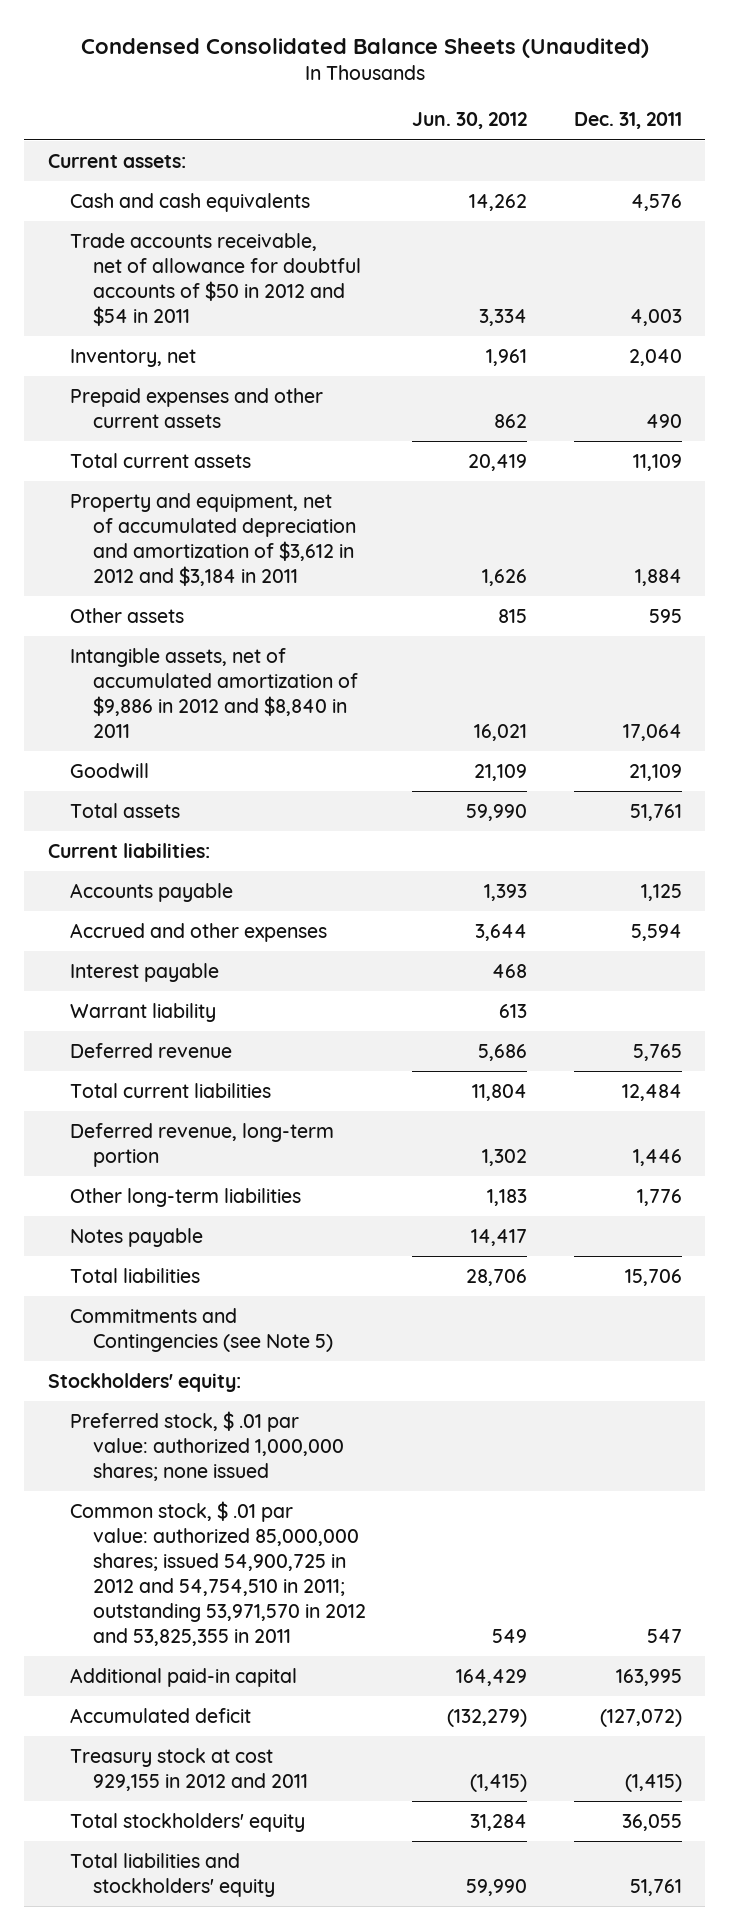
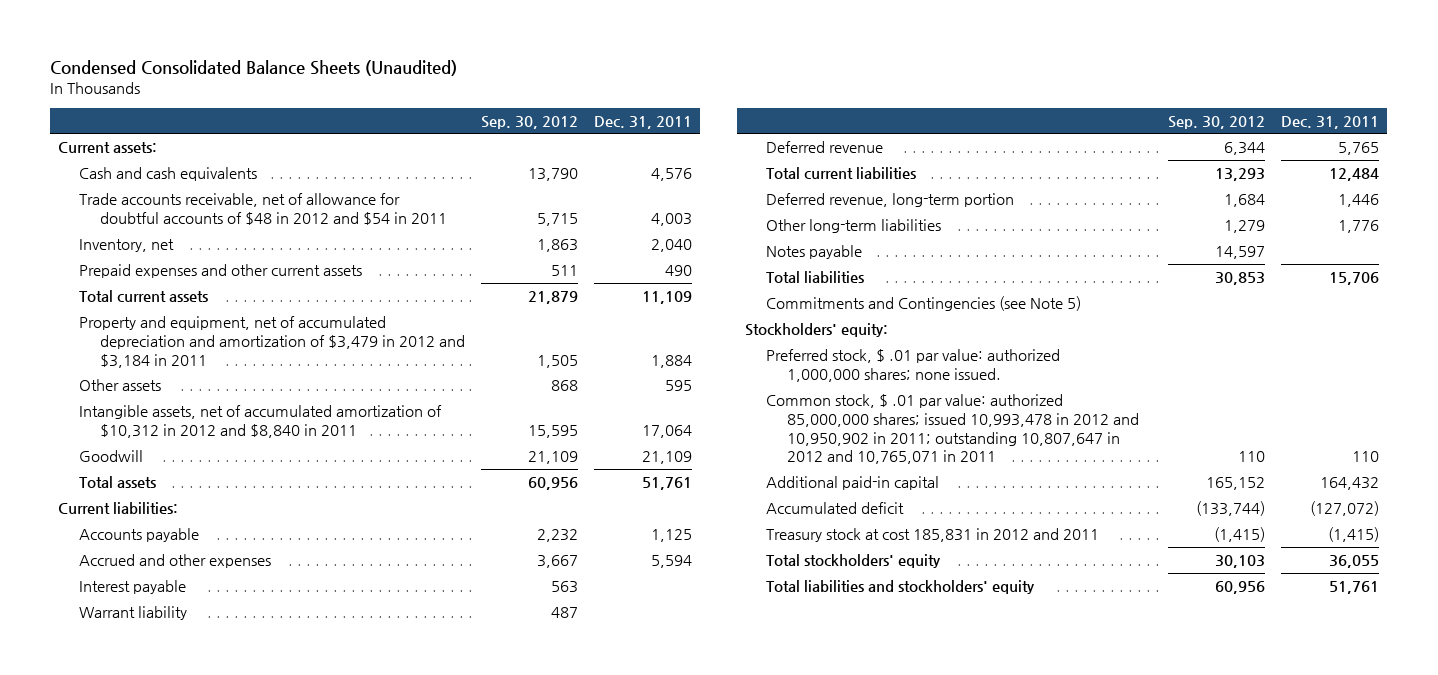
- | Jun. 30, 2012 | Dec. 31, 2011
+ | Sep. 30, 2012 | Dec. 31, 2011
- Trade accounts receivable, net of allowance for doubtful accounts of $50 in 2012 and $54 in 2011 | 3,334 | 4,003
+ Trade accounts receivable, net of allowance for doubtful accounts of $48 in 2012 and $54 in 2011 | 5,715 | 4,003
- Property and equipment, net of accumulated depreciation and amortization of $3,612 in 2012 and $3,184 in 2011 | 1,626 | 1,884
+ Property and equipment, net of accumulated depreciation and amortization of $3,479 in 2012 and $3,184 in 2011 | 1,505 | 1,884
- Intangible assets, net of accumulated amortization of $9,886 in 2012 and $8,840 in 2011 | 16,021 | 17,064
+ Intangible assets, net of accumulated amortization of $10,312 in 2012 and $8,840 in 2011 | 15,595 | 17,064
- Preferred stock, $ .01 par value: authorized 1,000,000 shares; none issued
- Common stock, $ .01 par value: authorized 85,000,000 shares; issued 54,900,725 in 2012 and 54,754,510 in 2011; outstanding 53,971,570 in 2012 and 53,825,355 in 2011 | 549 | 547
- Additional paid-in capital | 164,429 | 163,995
+ Preferred stock, $ .01 par value: authorized 1,000,000 shares; none issued.
+ Common stock, $ .01 par value: authorized 85,000,000 shares; issued 10,993,478 in 2012 and 10,950,902 in 2011; outstanding 10,807,647 in 2012 and 10,765,071 in 2011 | 110 | 110
+ Additional paid-in capital | 165,152 | 164,432
- Treasury stock at cost 929,155 in 2012 and 2011 | (1,415) | (1,415)
+ Treasury stock at cost 185,831 in 2012 and 2011 | (1,415) | (1,415)

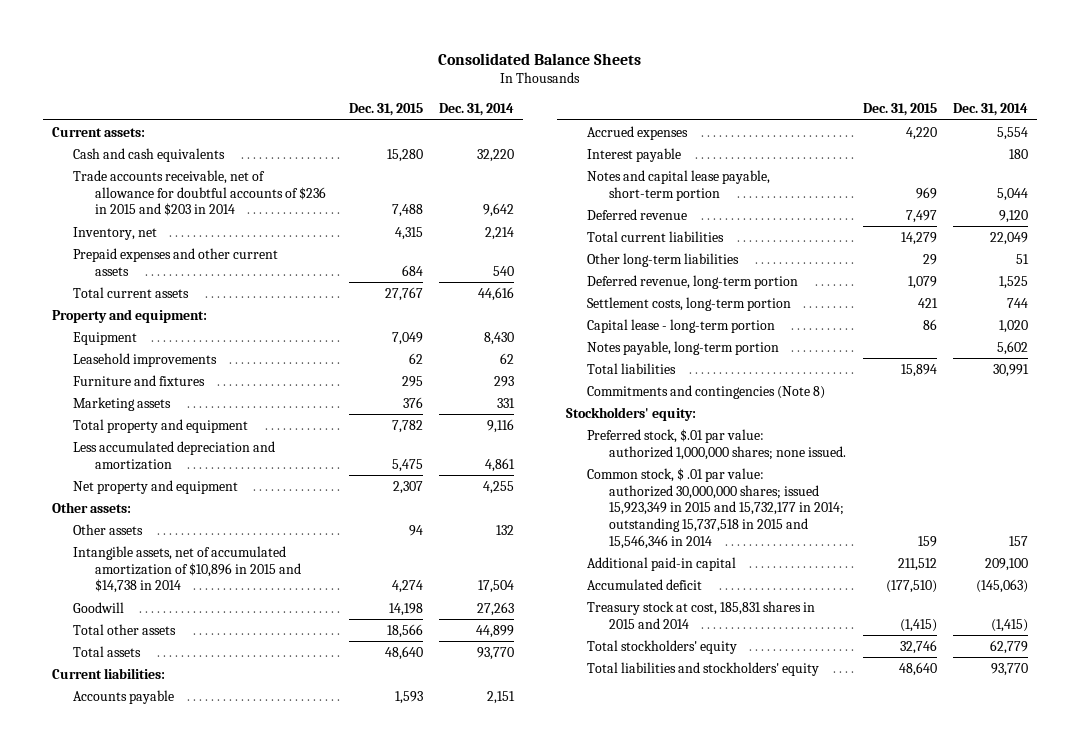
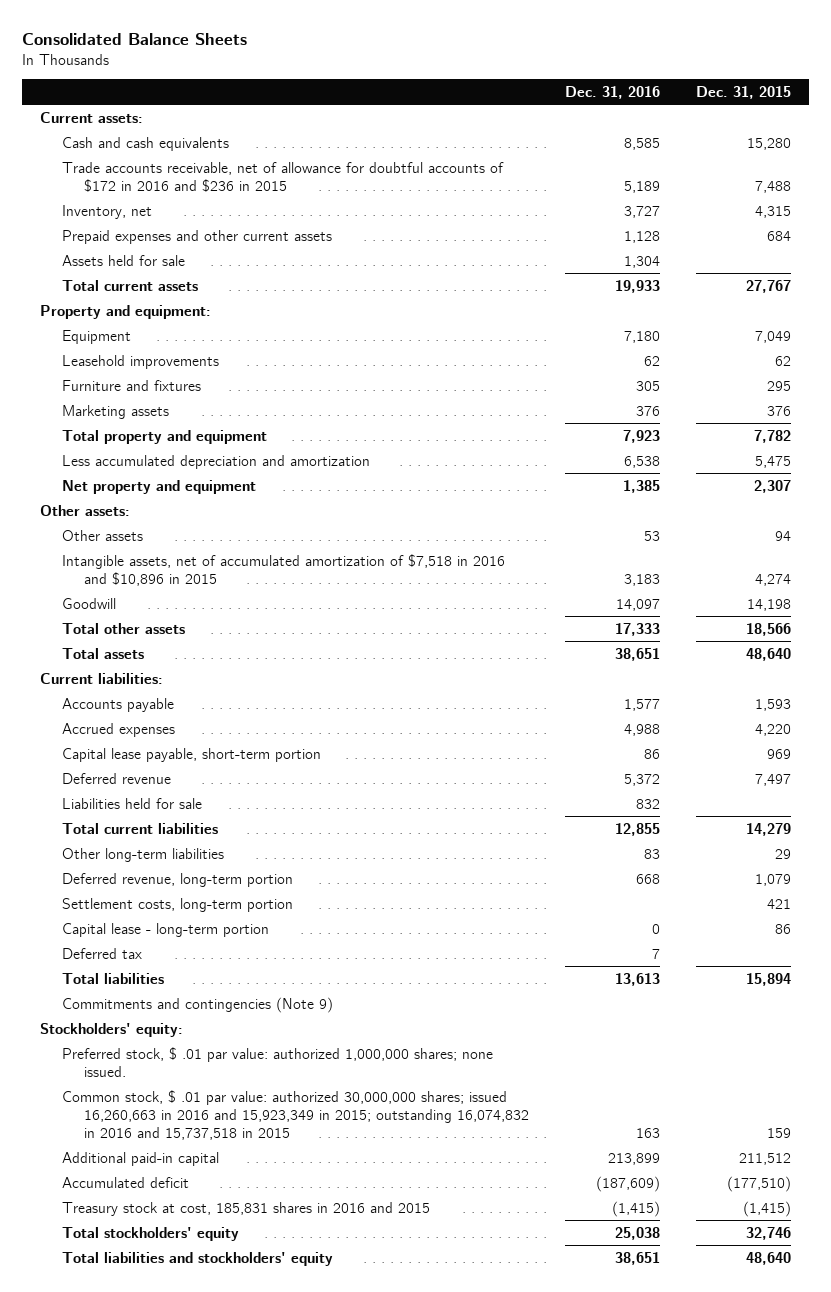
- | Dec. 31, 2015 | Dec. 31, 2014
+ | Dec. 31, 2016 | Dec. 31, 2015
- Trade accounts receivable, net of allowance for doubtful accounts of $236 in 2015 and $203 in 2014 | 7,488 | 9,642
+ Trade accounts receivable, net of allowance for doubtful accounts of $172 in 2016 and $236 in 2015 | 5,189 | 7,488
+ Assets held for sale | 1,304 |
- Intangible assets, net of accumulated amortization of $10,896 in 2015 and $14,738 in 2014 | 4,274 | 17,504
+ Intangible assets, net of accumulated amortization of $7,518 in 2016 and $10,896 in 2015 | 3,183 | 4,274
- Interest payable | | 180
- Notes and capital lease payable, short-term portion | 969 | 5,044
+ Capital lease payable, short-term portion | 86 | 969
+ Liabilities held for sale | 832 |
- Notes payable, long-term portion | | 5,602
+ Deferred tax | 7 |
- Commitments and contingencies (Note 8)
+ Commitments and contingencies (Note 9)
- Preferred stock, $.01 par value: authorized 1,000,000 shares; none issued.
- Common stock, $ .01 par value: authorized 30,000,000 shares; issued 15,923,349 in 2015 and 15,732,177 in 2014; outstanding 15,737,518 in 2015 and 15,546,346 in 2014 | 159 | 157
+ Preferred stock, $ .01 par value: authorized 1,000,000 shares; none issued.
+ Common stock, $ .01 par value: authorized 30,000,000 shares; issued 16,260,663 in 2016 and 15,923,349 in 2015; outstanding 16,074,832 in 2016 and 15,737,518 in 2015 | 163 | 159
- Treasury stock at cost, 185,831 shares in 2015 and 2014 | (1,415) | (1,415)
+ Treasury stock at cost, 185,831 shares in 2016 and 2015 | (1,415) | (1,415)

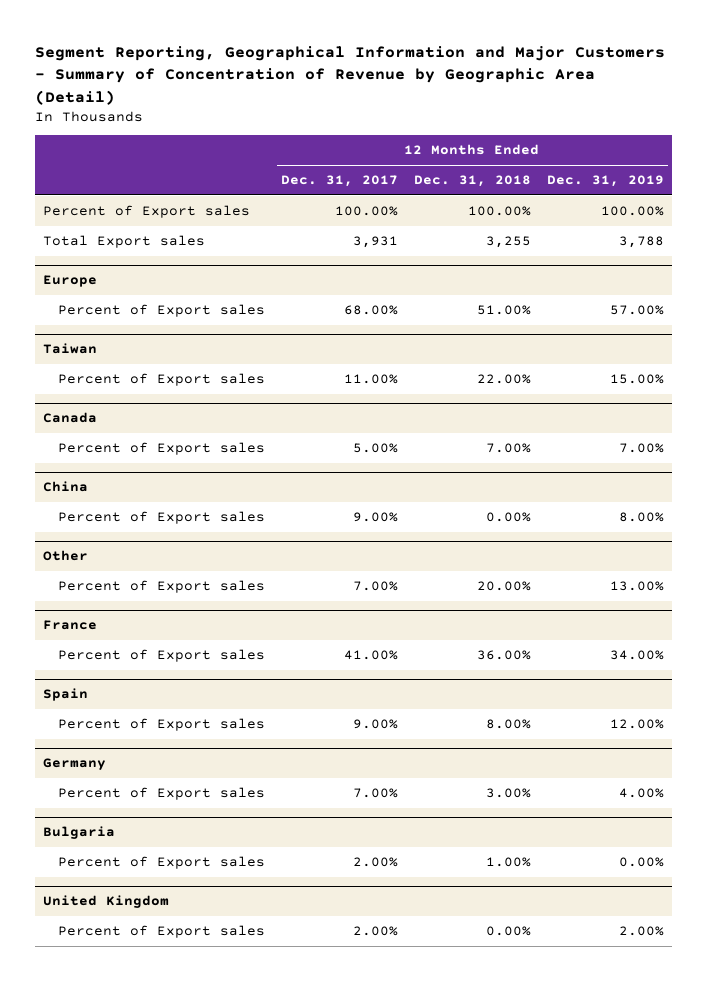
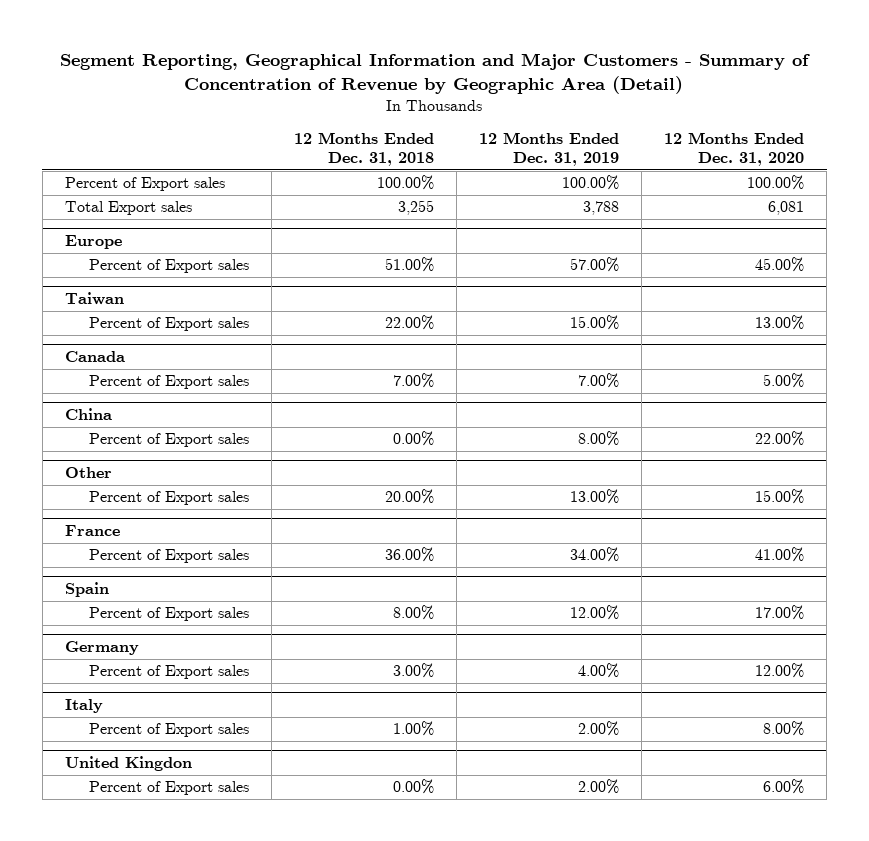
- | 12 Months Ended Dec. 31, 2017 | 12 Months Ended Dec. 31, 2018 | 12 Months Ended Dec. 31, 2019
+ | 12 Months Ended Dec. 31, 2018 | 12 Months Ended Dec. 31, 2019 | 12 Months Ended Dec. 31, 2020
- Bulgaria
- Percent of Export sales | 2.00% | 1.00% | 0.00%
- United Kingdom
+ Italy
+ Percent of Export sales | 1.00% | 2.00% | 8.00%
+ United Kingdon

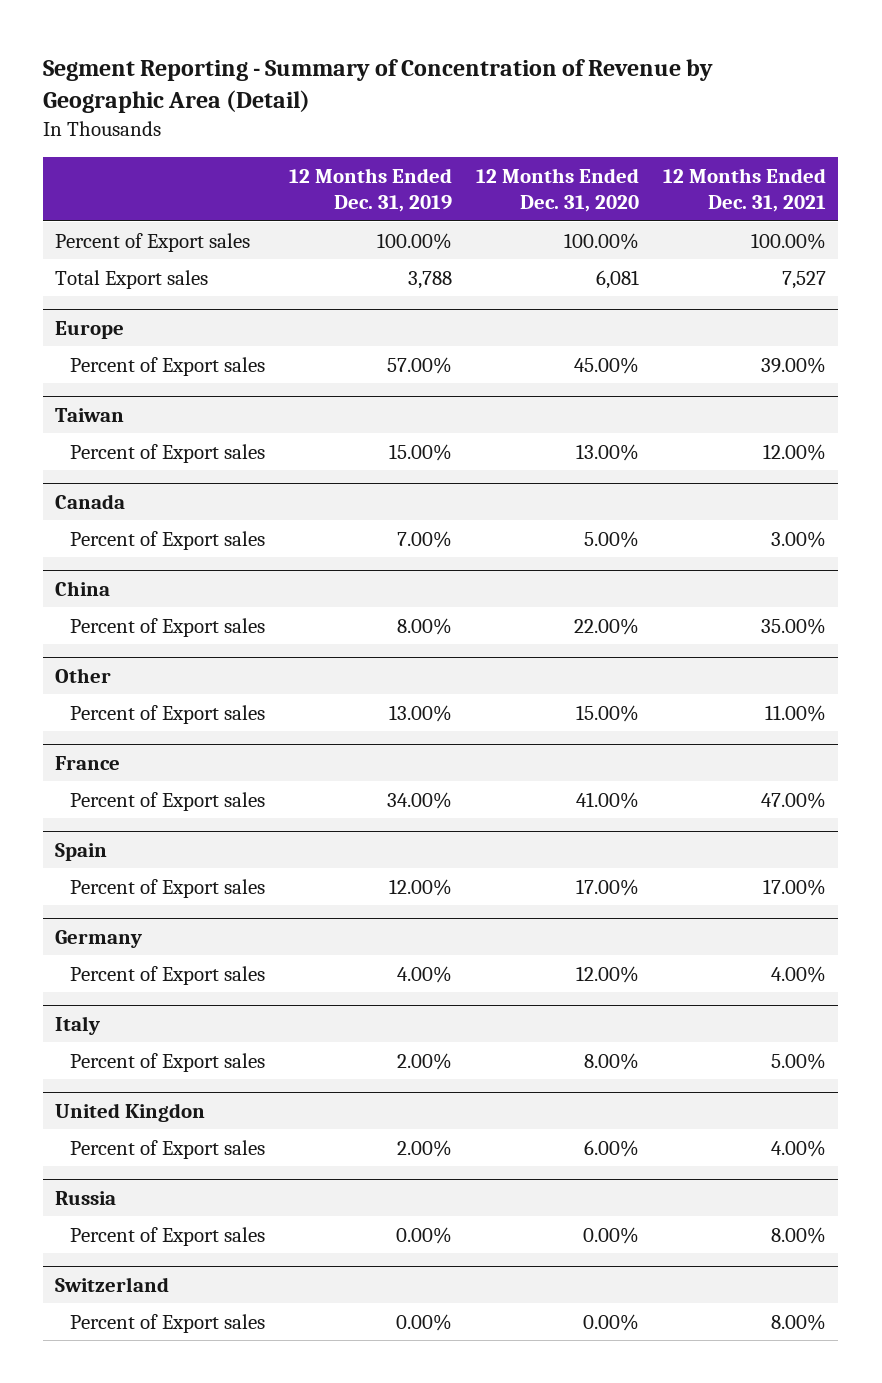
- Segment Reporting, Geographical Information and Major Customers - Summary of Concentration of Revenue by Geographic Area (Detail)
+ Segment Reporting - Summary of Concentration of Revenue by Geographic Area (Detail)
- | 12 Months Ended Dec. 31, 2018 | 12 Months Ended Dec. 31, 2019 | 12 Months Ended Dec. 31, 2020
+ | 12 Months Ended Dec. 31, 2019 | 12 Months Ended Dec. 31, 2020 | 12 Months Ended Dec. 31, 2021
+ Russia
+ Percent of Export sales | 0.00% | 0.00% | 8.00%
+ Switzerland
+ Percent of Export sales | 0.00% | 0.00% | 8.00%

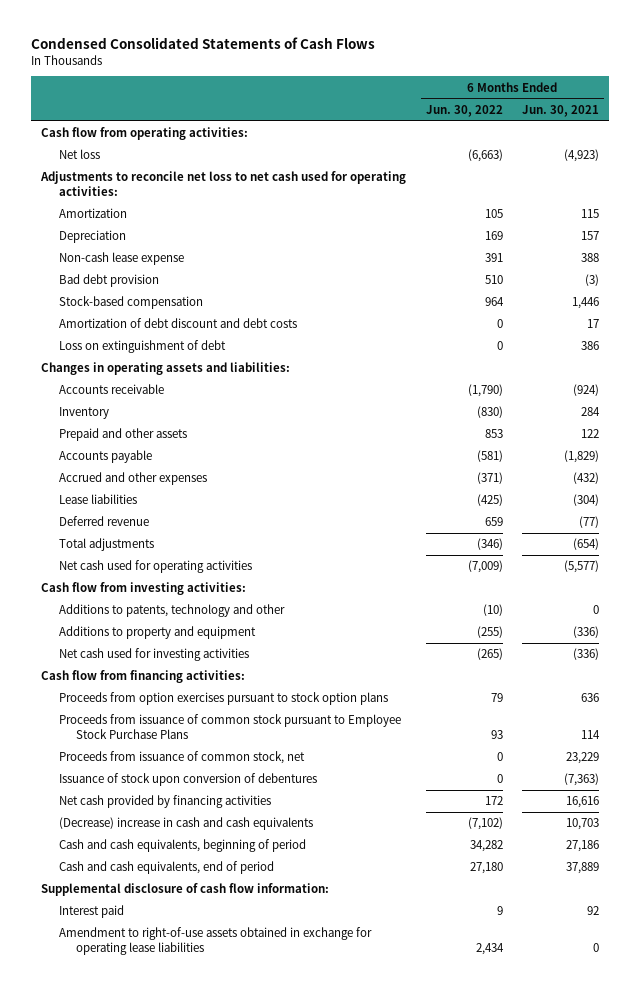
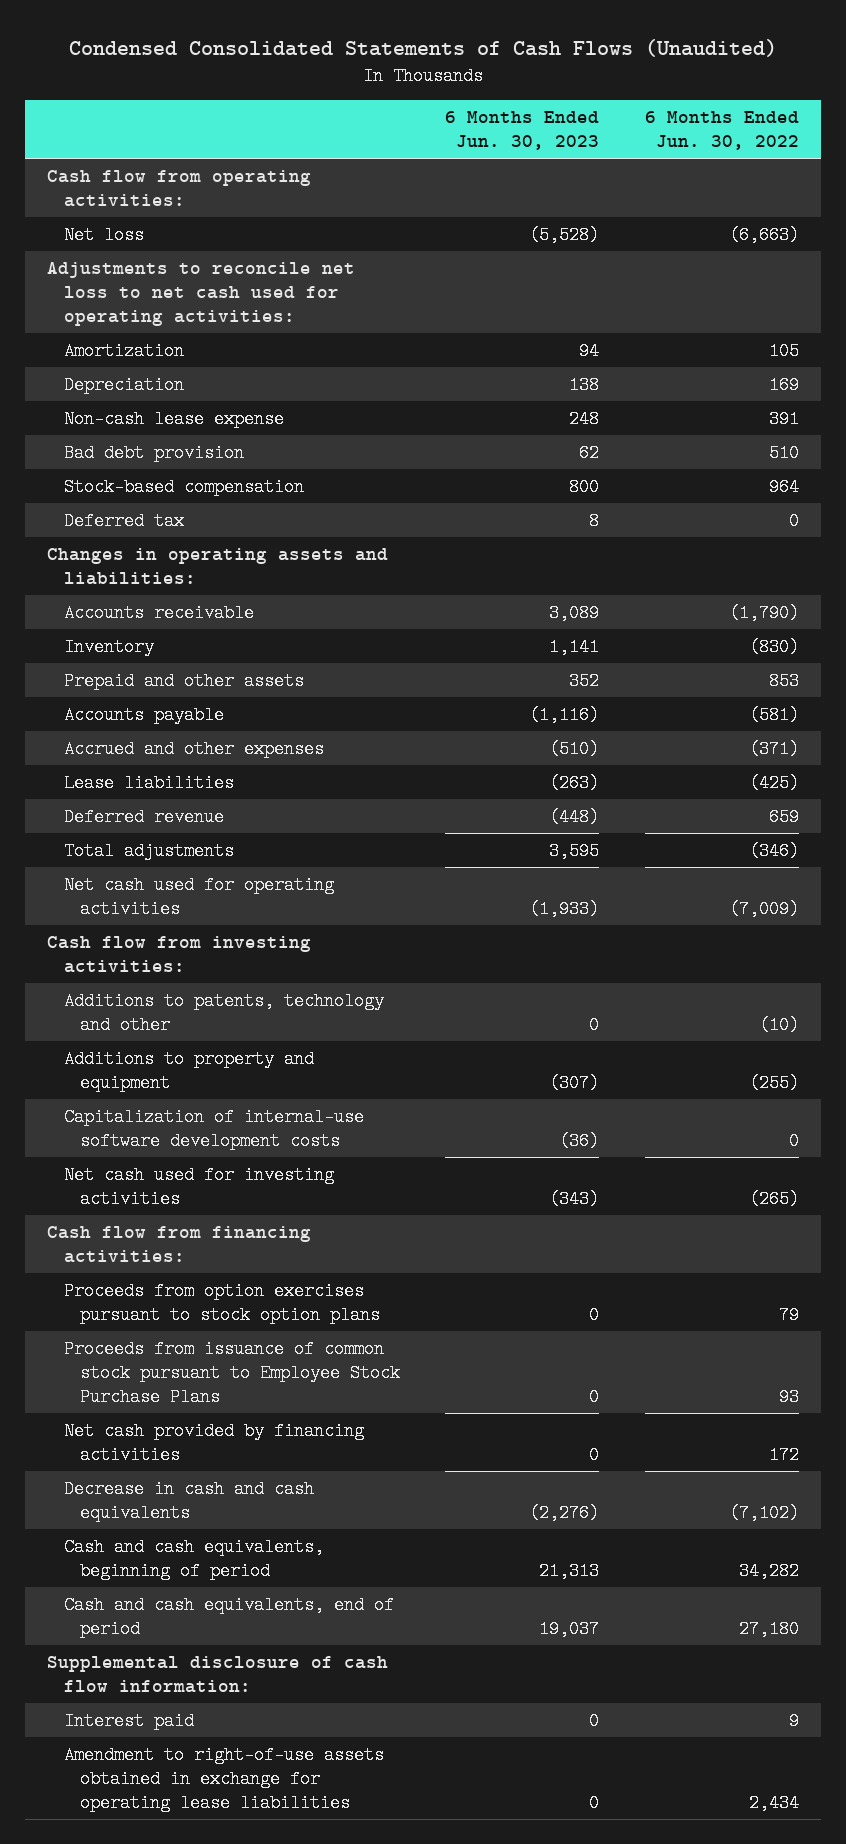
- Condensed Consolidated Statements of Cash Flows
+ Condensed Consolidated Statements of Cash Flows (Unaudited)
- | 6 Months Ended Jun. 30, 2022 | 6 Months Ended Jun. 30, 2021
+ | 6 Months Ended Jun. 30, 2023 | 6 Months Ended Jun. 30, 2022
- Amortization of debt discount and debt costs | 0 | 17
- Loss on extinguishment of debt | 0 | 386
+ Deferred tax | 8 | 0
+ Capitalization of internal-use software development costs | (36) | 0
- Proceeds from issuance of common stock, net | 0 | 23,229
- Issuance of stock upon conversion of debentures | 0 | (7,363)
- (Decrease) increase in cash and cash equivalents | (7,102) | 10,703
+ Decrease in cash and cash equivalents | (2,276) | (7,102)

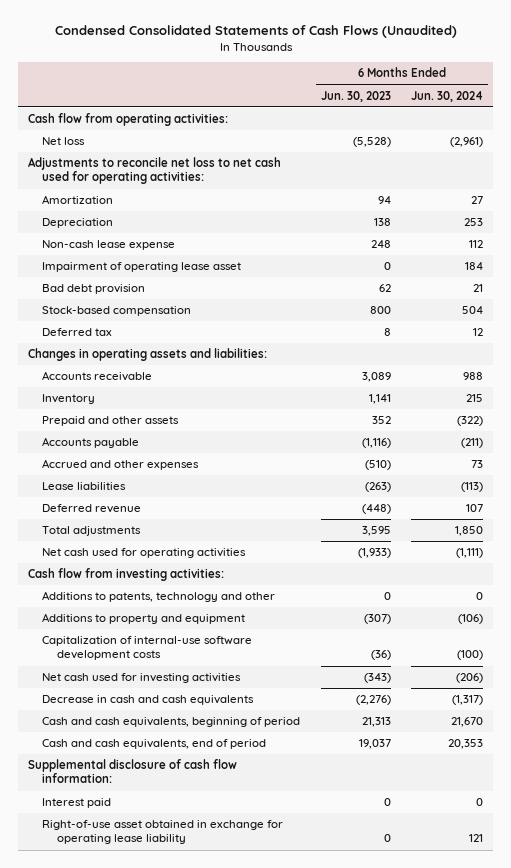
- | 6 Months Ended Jun. 30, 2023 | 6 Months Ended Jun. 30, 2022
+ | 6 Months Ended Jun. 30, 2023 | 6 Months Ended Jun. 30, 2024
+ Impairment of operating lease asset | 0 | 184
- Cash flow from financing activities:
- Proceeds from option exercises pursuant to stock option plans | 0 | 79
- Proceeds from issuance of common stock pursuant to Employee Stock Purchase Plans | 0 | 93
- Net cash provided by financing activities | 0 | 172
- Amendment to right-of-use assets obtained in exchange for operating lease liabilities | 0 | 2,434
+ Right-of-use asset obtained in exchange for operating lease liability | 0 | 121

